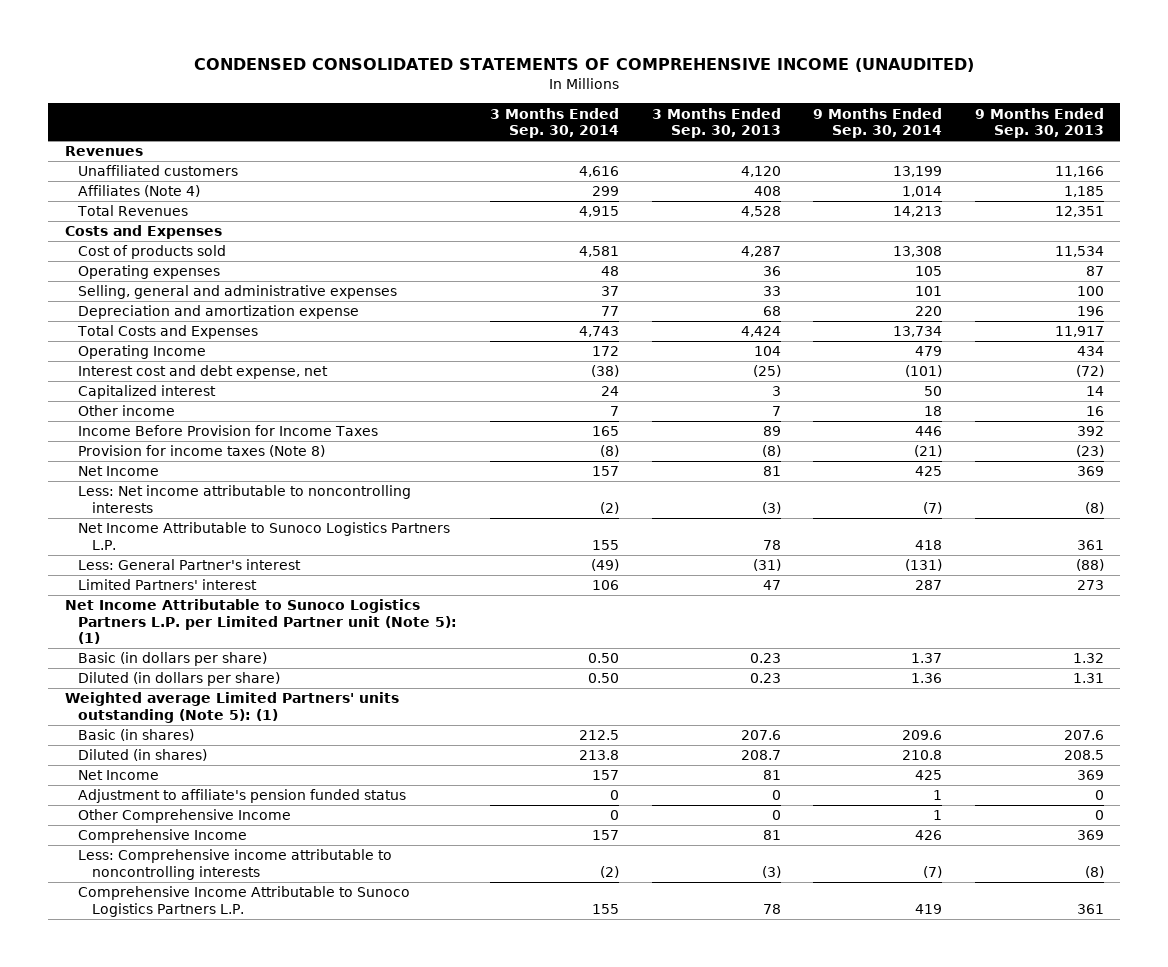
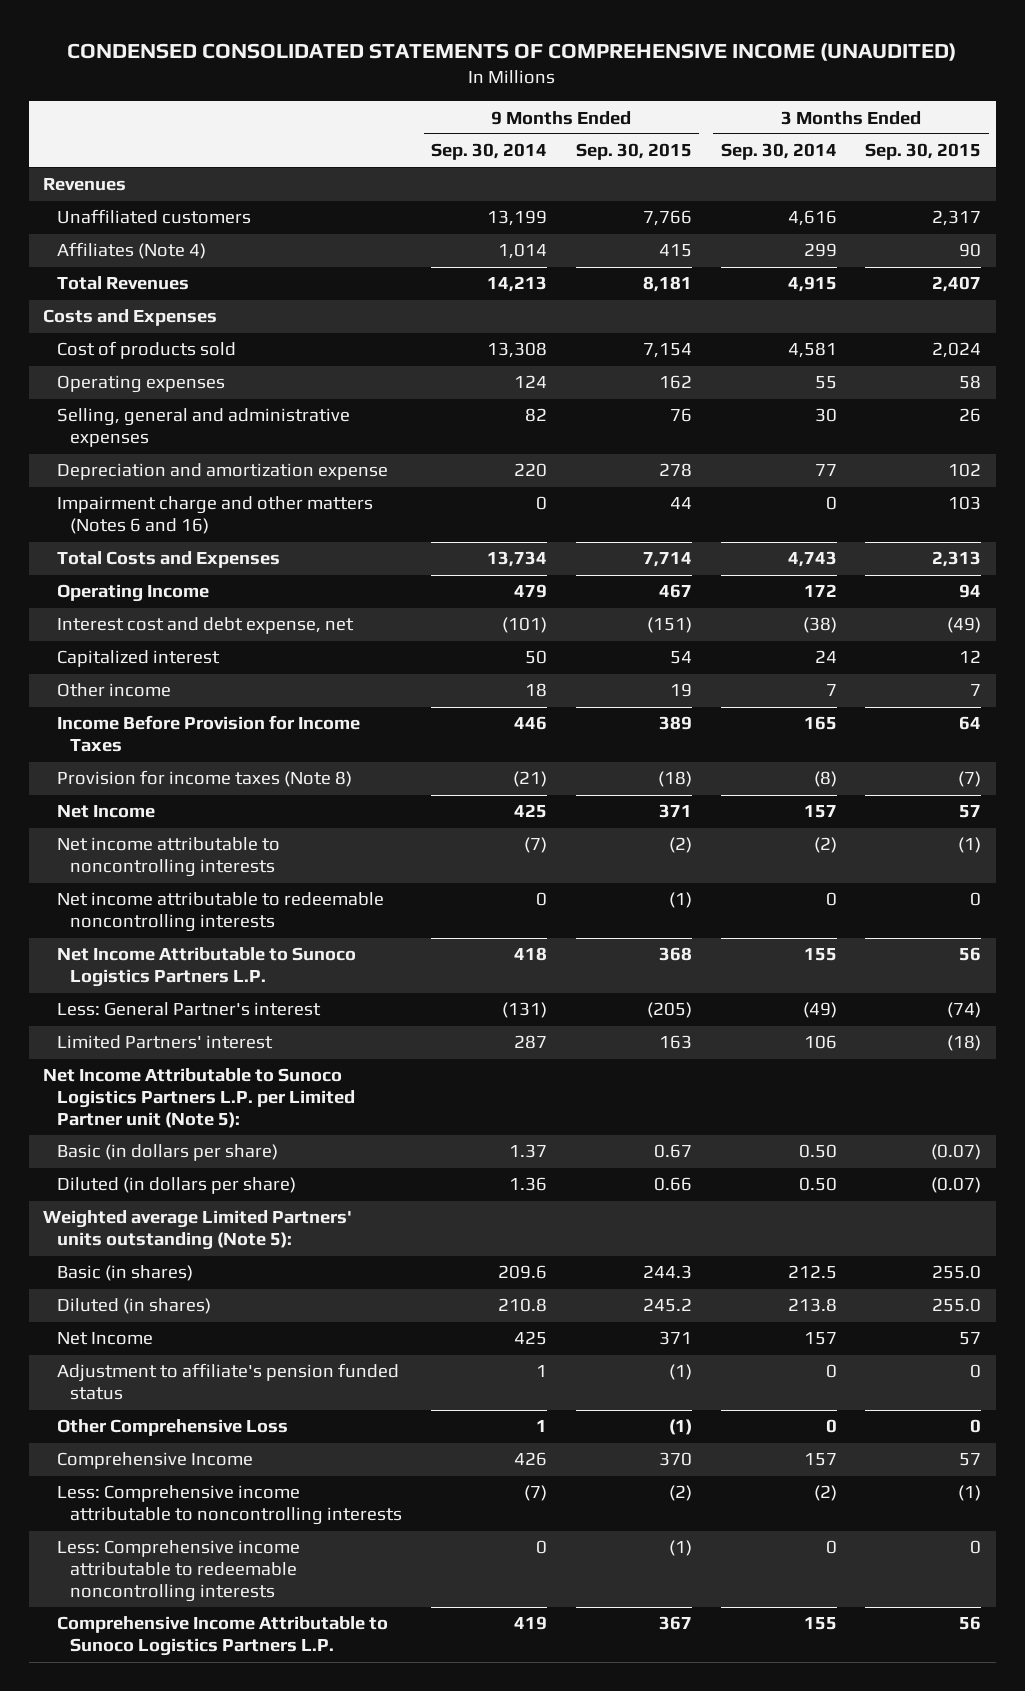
- | 3 Months Ended Sep. 30, 2014 | 3 Months Ended Sep. 30, 2013 | 9 Months Ended Sep. 30, 2014 | 9 Months Ended Sep. 30, 2013
+ | 9 Months Ended Sep. 30, 2014 | 9 Months Ended Sep. 30, 2015 | 3 Months Ended Sep. 30, 2014 | 3 Months Ended Sep. 30, 2015
- Operating expenses | 48 | 36 | 105 | 87
- Selling, general and administrative expenses | 37 | 33 | 101 | 100
+ Operating expenses | 124 | 162 | 55 | 58
+ Selling, general and administrative expenses | 82 | 76 | 30 | 26
+ Impairment charge and other matters (Notes 6 and 16) | 0 | 44 | 0 | 103
- Less: Net income attributable to noncontrolling interests | (2) | (3) | (7) | (8)
+ Net income attributable to noncontrolling interests | (7) | (2) | (2) | (1)
+ Net income attributable to redeemable noncontrolling interests | 0 | (1) | 0 | 0
- Net Income Attributable to Sunoco Logistics Partners L.P. per Limited Partner unit (Note 5): (1)
+ Net Income Attributable to Sunoco Logistics Partners L.P. per Limited Partner unit (Note 5):
- Weighted average Limited Partners' units outstanding (Note 5): (1)
+ Weighted average Limited Partners' units outstanding (Note 5):
- Other Comprehensive Income | 0 | 0 | 1 | 0
+ Other Comprehensive Loss | 1 | (1) | 0 | 0
+ Less: Comprehensive income attributable to redeemable noncontrolling interests | 0 | (1) | 0 | 0

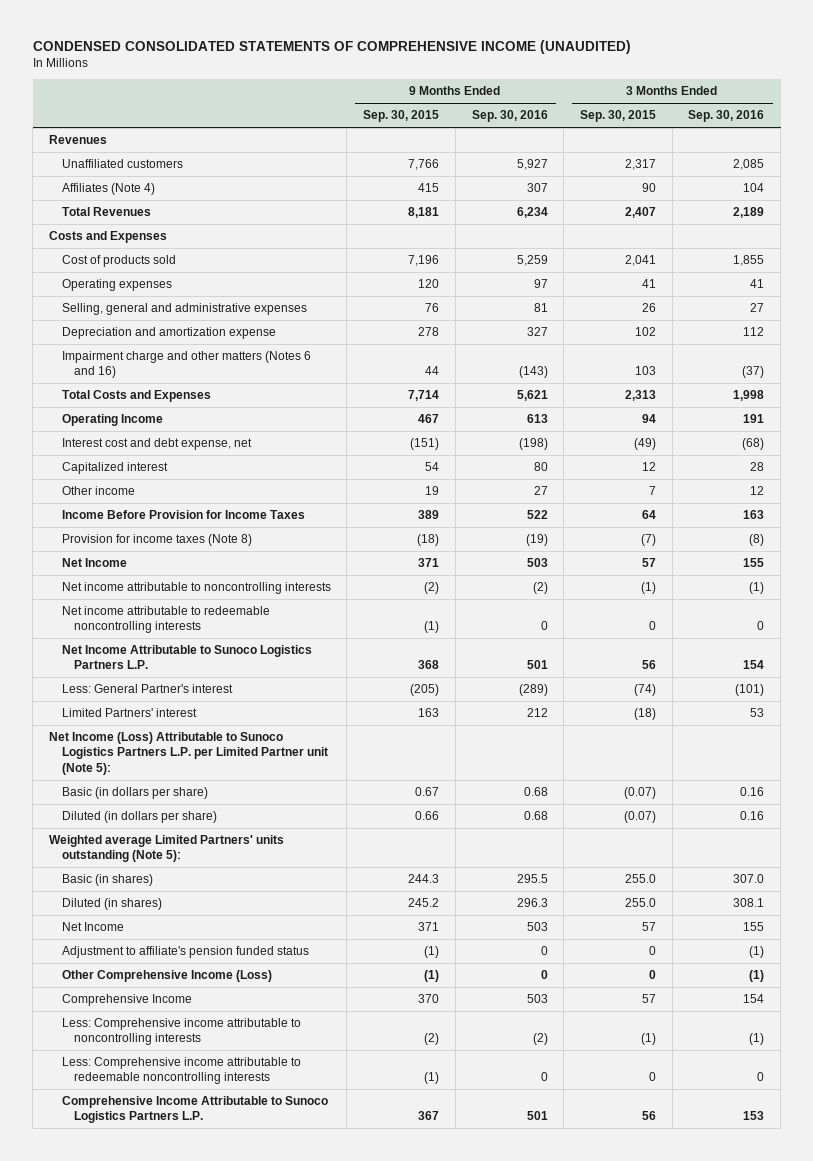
- | 9 Months Ended Sep. 30, 2014 | 9 Months Ended Sep. 30, 2015 | 3 Months Ended Sep. 30, 2014 | 3 Months Ended Sep. 30, 2015
+ | 9 Months Ended Sep. 30, 2015 | 9 Months Ended Sep. 30, 2016 | 3 Months Ended Sep. 30, 2015 | 3 Months Ended Sep. 30, 2016
- Cost of products sold | 13,308 | 7,154 | 4,581 | 2,024
- Operating expenses | 124 | 162 | 55 | 58
+ Cost of products sold | 7,196 | 5,259 | 2,041 | 1,855
+ Operating expenses | 120 | 97 | 41 | 41
- Net Income Attributable to Sunoco Logistics Partners L.P. per Limited Partner unit (Note 5):
+ Net Income (Loss) Attributable to Sunoco Logistics Partners L.P. per Limited Partner unit (Note 5):
- Other Comprehensive Loss | 1 | (1) | 0 | 0
+ Other Comprehensive Income (Loss) | (1) | 0 | 0 | (1)

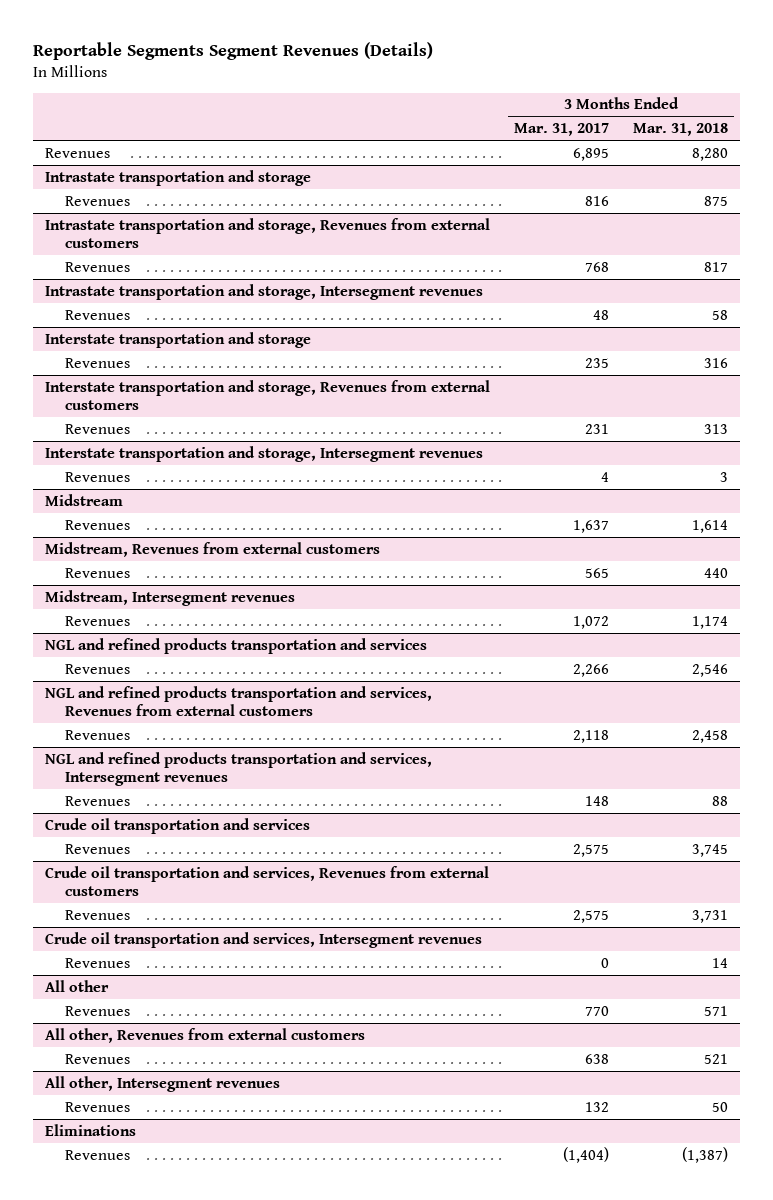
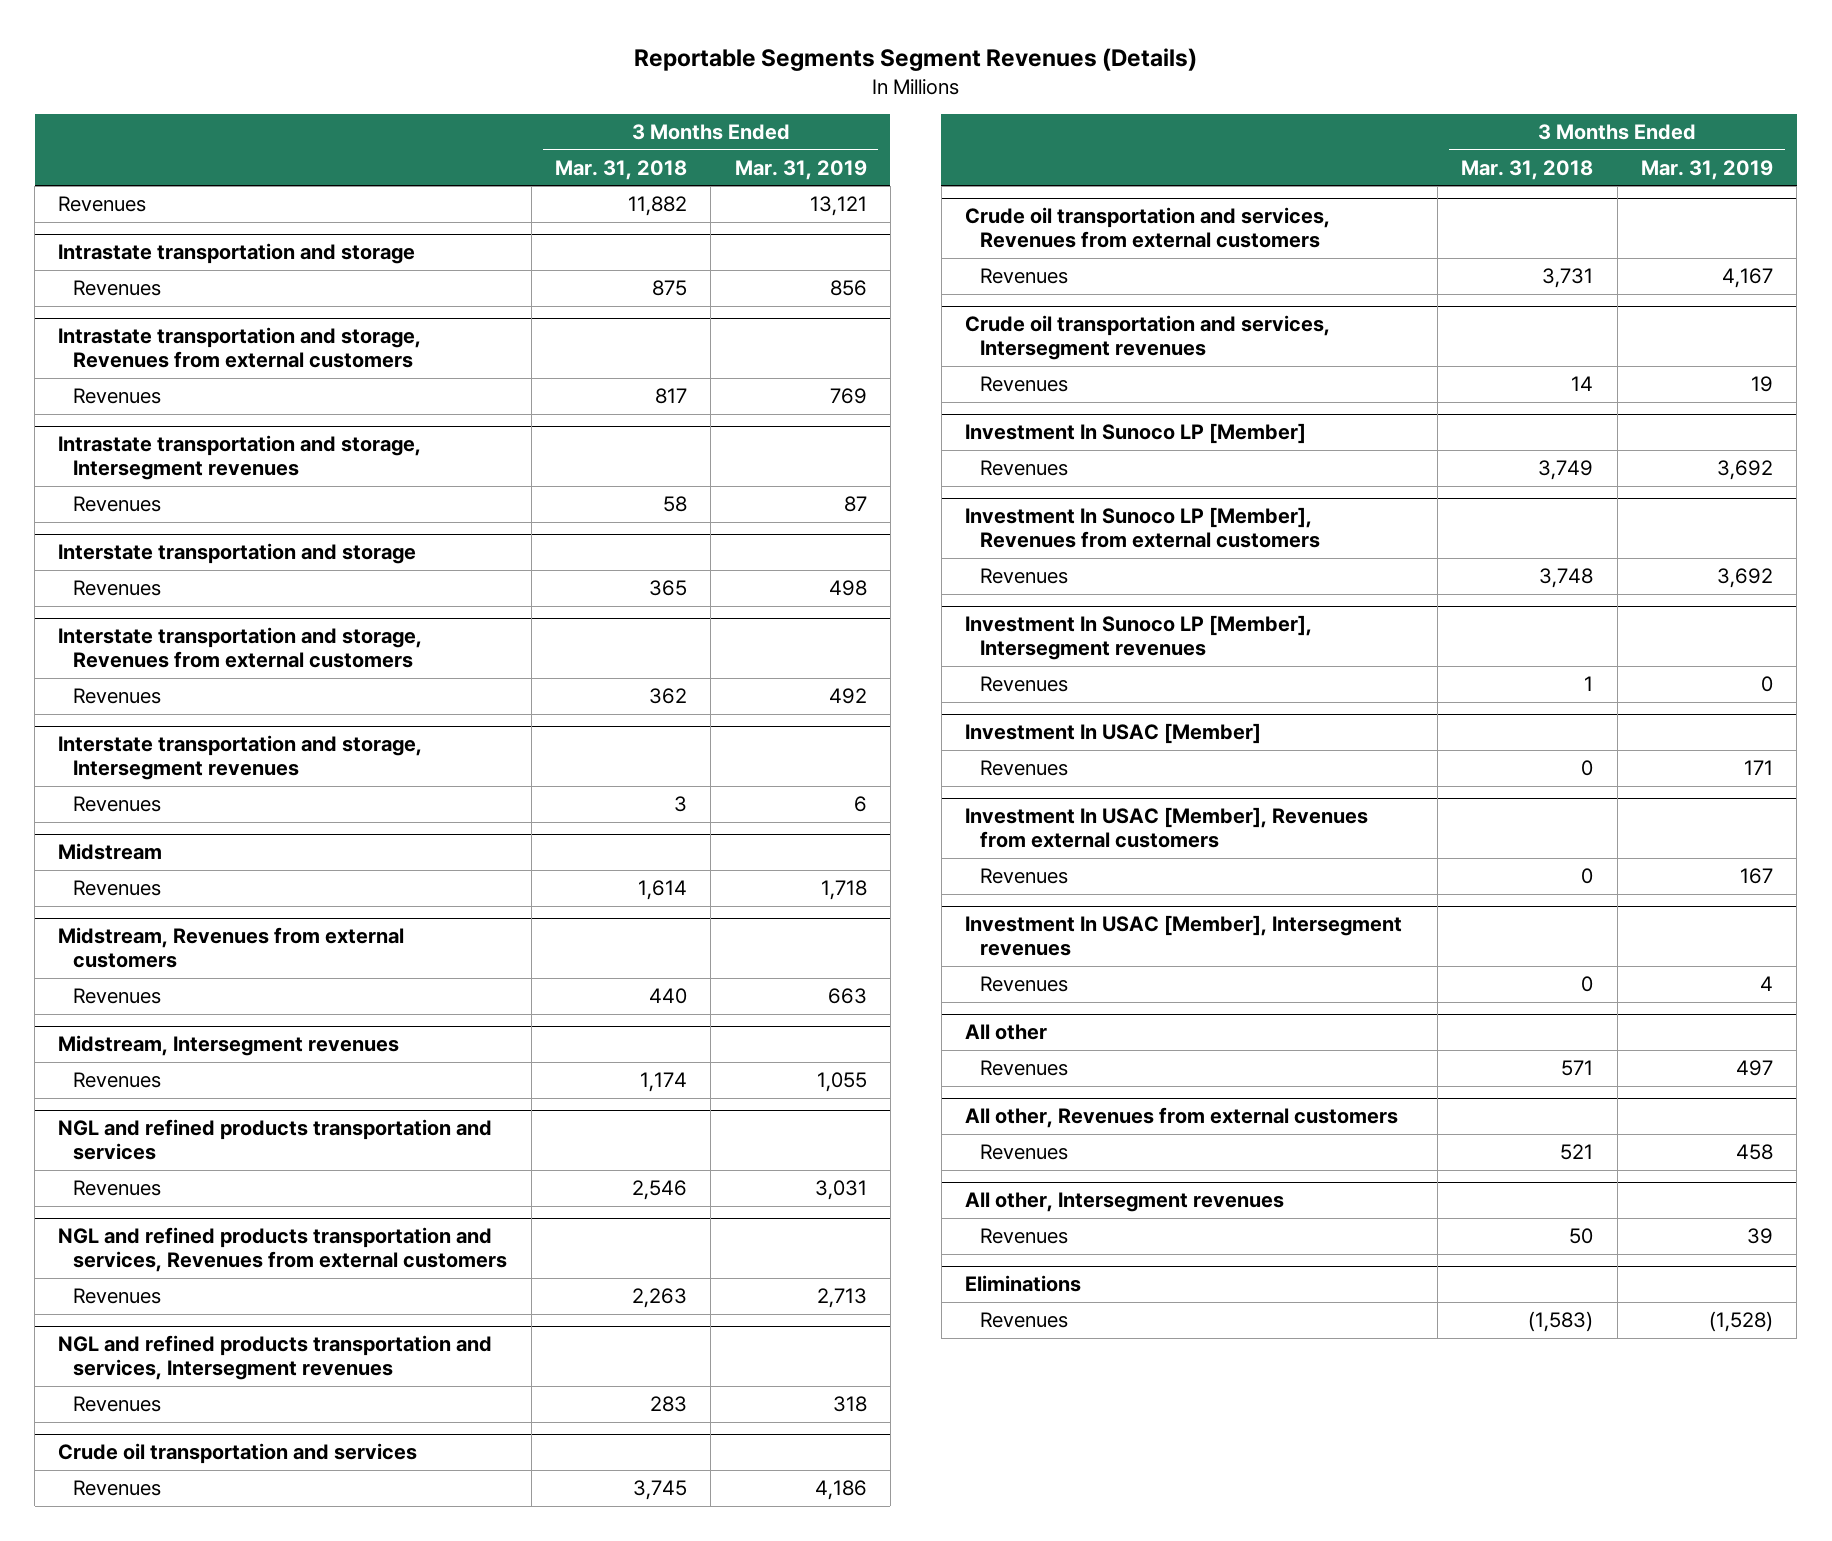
- | 3 Months Ended Mar. 31, 2017 | 3 Months Ended Mar. 31, 2018
+ | 3 Months Ended Mar. 31, 2018 | 3 Months Ended Mar. 31, 2019
- Revenues | 6,895 | 8,280
+ Revenues | 11,882 | 13,121
@ Interstate transportation and storage
- Revenues | 235 | 316
+ Revenues | 365 | 498
@ Interstate transportation and storage, Revenues from external customers
- Revenues | 231 | 313
+ Revenues | 362 | 492
@ NGL and refined products transportation and services, Revenues from external customers
- Revenues | 2,118 | 2,458
+ Revenues | 2,263 | 2,713
@ NGL and refined products transportation and services, Intersegment revenues
- Revenues | 148 | 88
+ Revenues | 283 | 318
+ Investment In Sunoco LP [Member]
+ Revenues | 3,749 | 3,692
+ Investment In Sunoco LP [Member], Revenues from external customers
+ Revenues | 3,748 | 3,692
+ Investment In Sunoco LP [Member], Intersegment revenues
+ Revenues | 1 | 0
+ Investment In USAC [Member]
+ Revenues | 0 | 171
+ Investment In USAC [Member], Revenues from external customers
+ Revenues | 0 | 167
+ Investment In USAC [Member], Intersegment revenues
+ Revenues | 0 | 4
@ Eliminations
- Revenues | (1,404) | (1,387)
+ Revenues | (1,583) | (1,528)

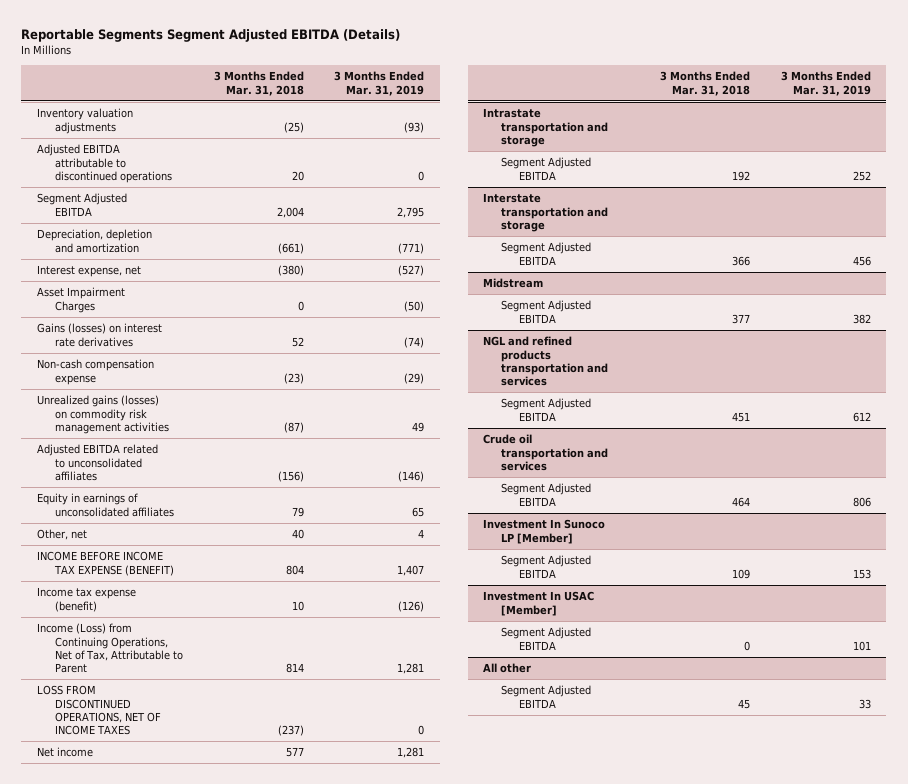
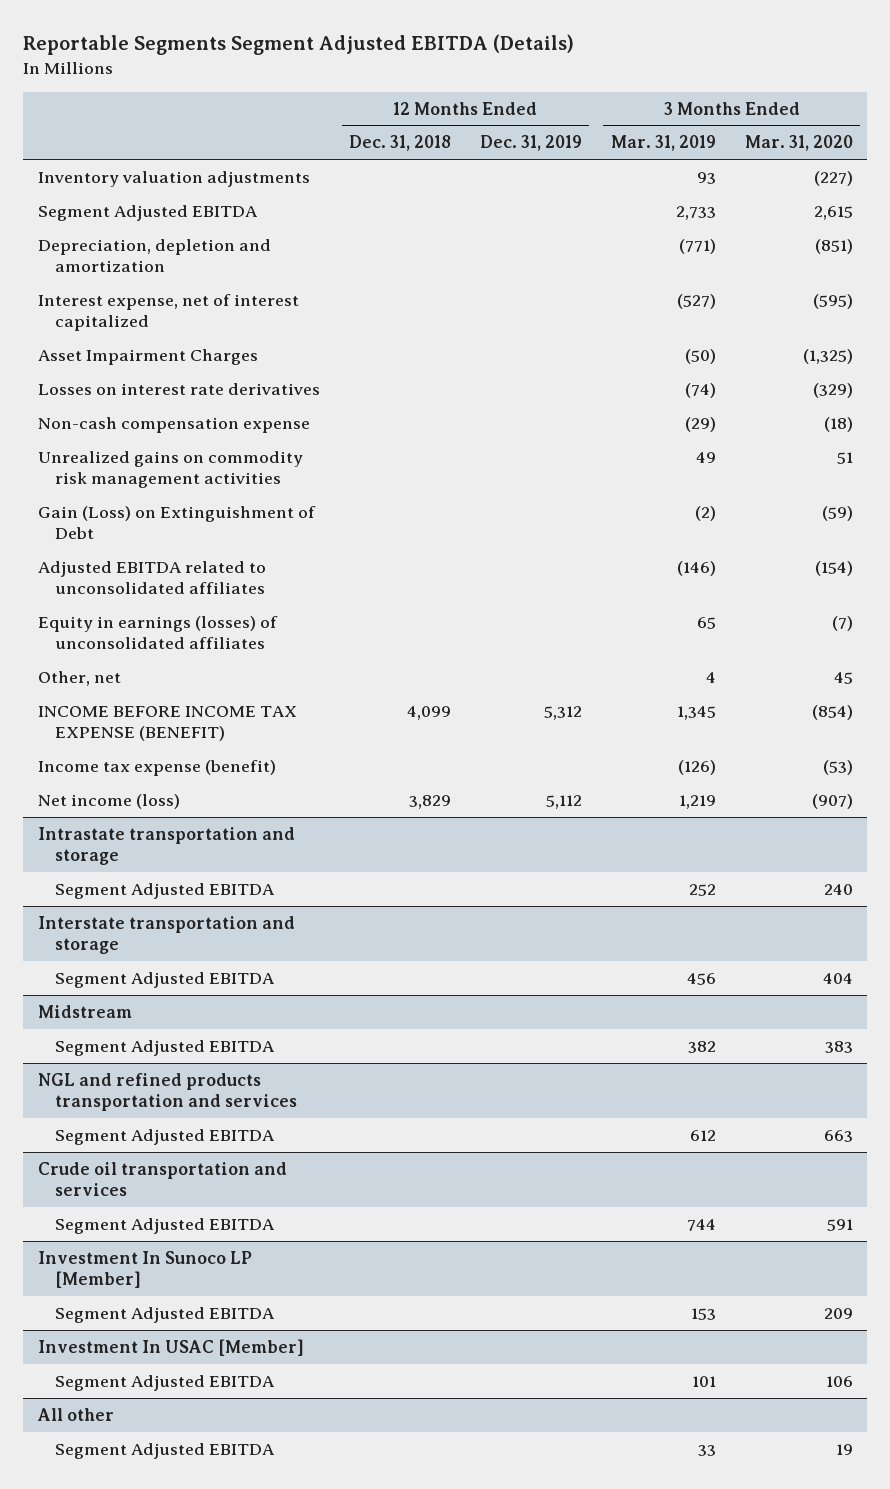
- | 3 Months Ended Mar. 31, 2018 | 3 Months Ended Mar. 31, 2019
+ | 12 Months Ended Dec. 31, 2018 | 12 Months Ended Dec. 31, 2019 | 3 Months Ended Mar. 31, 2019 | 3 Months Ended Mar. 31, 2020
- Inventory valuation adjustments | (25) | (93)
- Adjusted EBITDA attributable to discontinued operations | 20 | 0
- Segment Adjusted EBITDA | 2,004 | 2,795
+ Inventory valuation adjustments | | | 93 | (227)
+ Segment Adjusted EBITDA | | | 2,733 | 2,615
- Interest expense, net | (380) | (527)
+ Interest expense, net of interest capitalized | | | (527) | (595)
- Gains (losses) on interest rate derivatives | 52 | (74)
+ Losses on interest rate derivatives | | | (74) | (329)
- Unrealized gains (losses) on commodity risk management activities | (87) | 49
+ Unrealized gains on commodity risk management activities | | | 49 | 51
+ Gain (Loss) on Extinguishment of Debt | | | (2) | (59)
- Equity in earnings of unconsolidated affiliates | 79 | 65
+ Equity in earnings (losses) of unconsolidated affiliates | | | 65 | (7)
- INCOME BEFORE INCOME TAX EXPENSE (BENEFIT) | 804 | 1,407
+ INCOME BEFORE INCOME TAX EXPENSE (BENEFIT) | 4,099 | 5,312 | 1,345 | (854)
- Income (Loss) from Continuing Operations, Net of Tax, Attributable to Parent | 814 | 1,281
- LOSS FROM DISCONTINUED OPERATIONS, NET OF INCOME TAXES | (237) | 0
- Net income | 577 | 1,281
+ Net income (loss) | 3,829 | 5,112 | 1,219 | (907)
@ Crude oil transportation and services
- Segment Adjusted EBITDA | 464 | 806
+ Segment Adjusted EBITDA | | | 744 | 591

